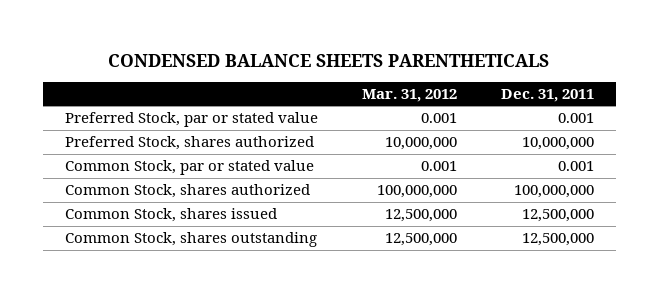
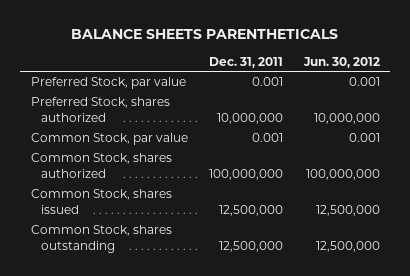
- CONDENSED BALANCE SHEETS PARENTHETICALS
+ BALANCE SHEETS PARENTHETICALS
- | Mar. 31, 2012 | Dec. 31, 2011
+ | Dec. 31, 2011 | Jun. 30, 2012
- Preferred Stock, par or stated value | 0.001 | 0.001
+ Preferred Stock, par value | 0.001 | 0.001
- Common Stock, par or stated value | 0.001 | 0.001
+ Common Stock, par value | 0.001 | 0.001

